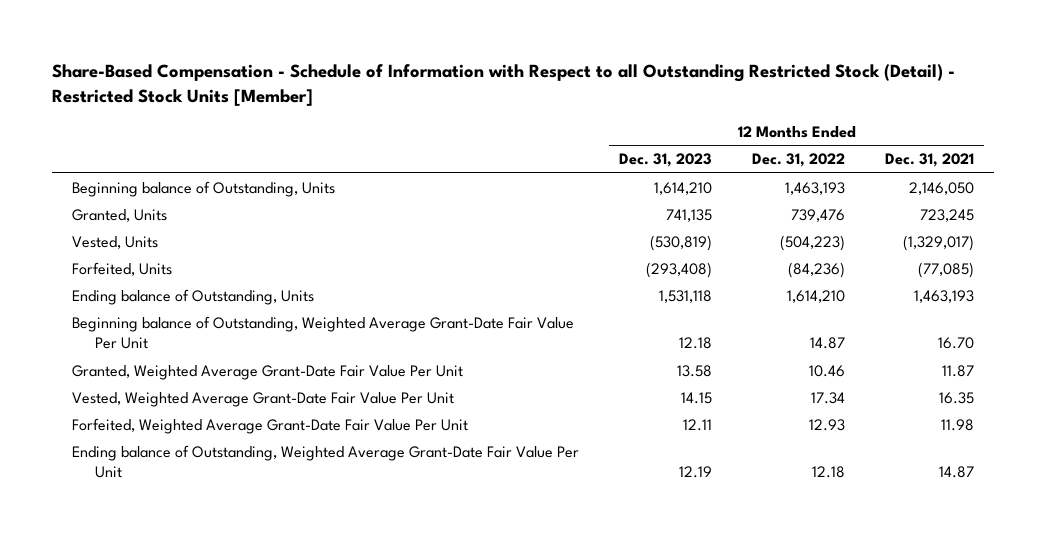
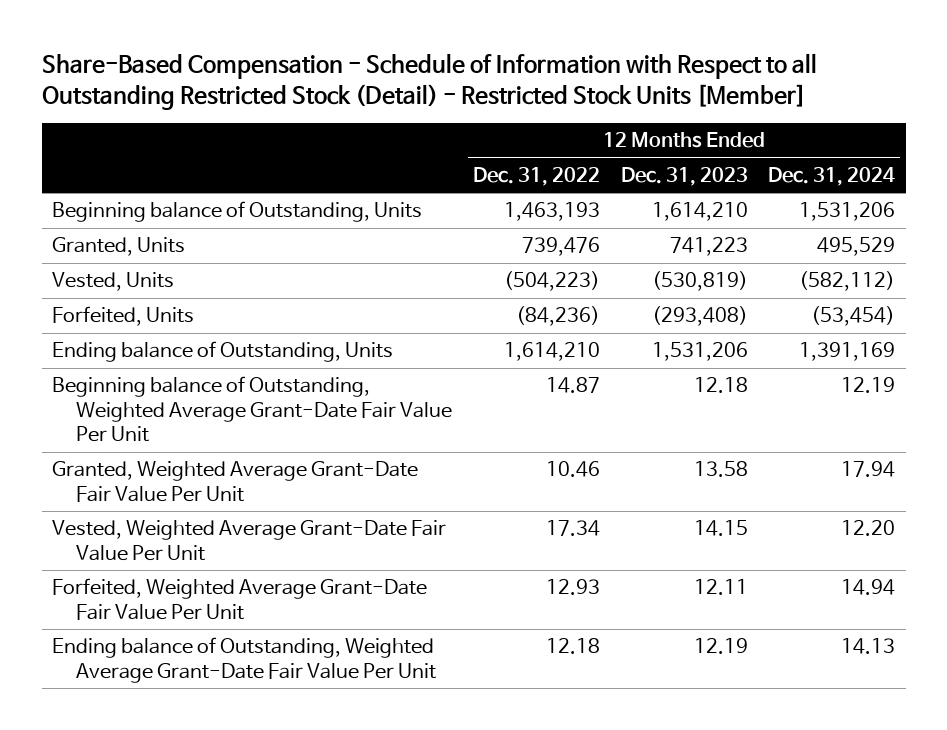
- | 12 Months Ended Dec. 31, 2023 | 12 Months Ended Dec. 31, 2022 | 12 Months Ended Dec. 31, 2021
+ | 12 Months Ended Dec. 31, 2022 | 12 Months Ended Dec. 31, 2023 | 12 Months Ended Dec. 31, 2024
- Granted, Units | 741,135 | 739,476 | 723,245
+ Granted, Units | 739,476 | 741,223 | 495,529
- Ending balance of Outstanding, Units | 1,531,118 | 1,614,210 | 1,463,193
+ Ending balance of Outstanding, Units | 1,614,210 | 1,531,206 | 1,391,169

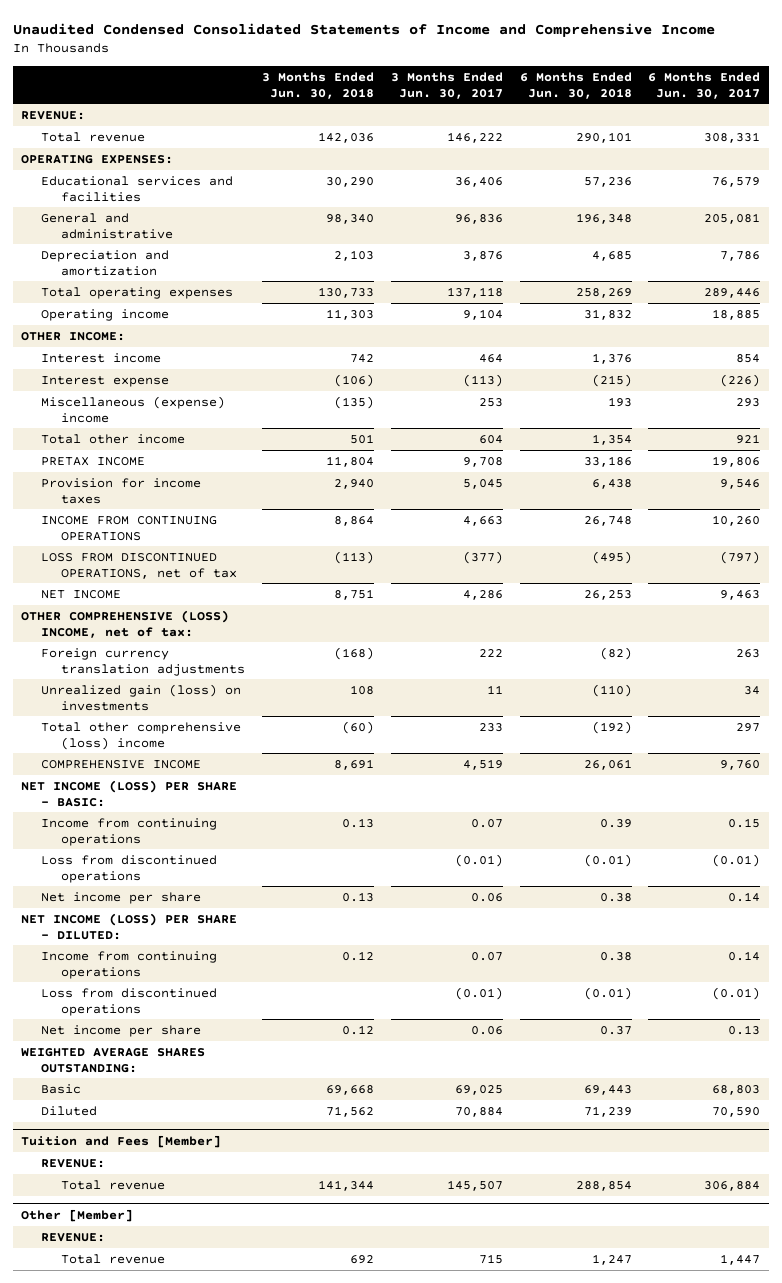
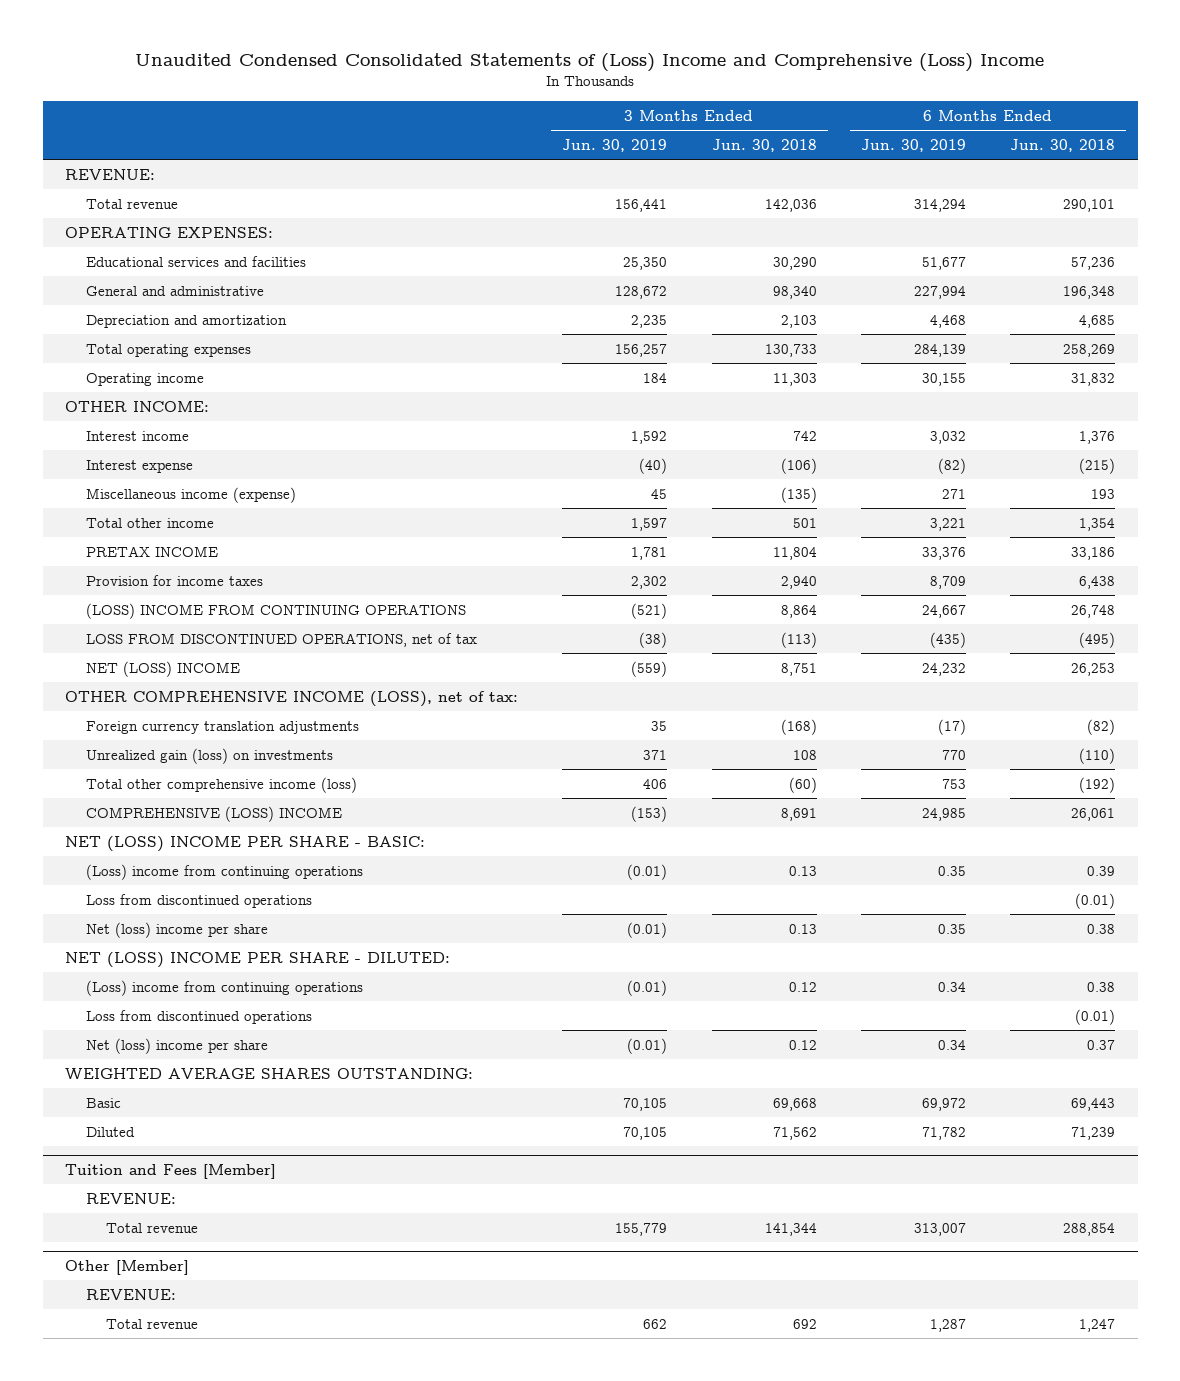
- Unaudited Condensed Consolidated Statements of Income and Comprehensive Income
+ Unaudited Condensed Consolidated Statements of (Loss) Income and Comprehensive (Loss) Income
- | 3 Months Ended Jun. 30, 2018 | 3 Months Ended Jun. 30, 2017 | 6 Months Ended Jun. 30, 2018 | 6 Months Ended Jun. 30, 2017
+ | 3 Months Ended Jun. 30, 2019 | 3 Months Ended Jun. 30, 2018 | 6 Months Ended Jun. 30, 2019 | 6 Months Ended Jun. 30, 2018
- Miscellaneous (expense) income | (135) | 253 | 193 | 293
+ Miscellaneous income (expense) | 45 | (135) | 271 | 193
- INCOME FROM CONTINUING OPERATIONS | 8,864 | 4,663 | 26,748 | 10,260
+ (LOSS) INCOME FROM CONTINUING OPERATIONS | (521) | 8,864 | 24,667 | 26,748
- NET INCOME | 8,751 | 4,286 | 26,253 | 9,463
- OTHER COMPREHENSIVE (LOSS) INCOME, net of tax:
+ NET (LOSS) INCOME | (559) | 8,751 | 24,232 | 26,253
+ OTHER COMPREHENSIVE INCOME (LOSS), net of tax:
- Total other comprehensive (loss) income | (60) | 233 | (192) | 297
- COMPREHENSIVE INCOME | 8,691 | 4,519 | 26,061 | 9,760
- NET INCOME (LOSS) PER SHARE - BASIC:
- Income from continuing operations | 0.13 | 0.07 | 0.39 | 0.15
+ Total other comprehensive income (loss) | 406 | (60) | 753 | (192)
+ COMPREHENSIVE (LOSS) INCOME | (153) | 8,691 | 24,985 | 26,061
+ NET (LOSS) INCOME PER SHARE - BASIC:
+ (Loss) income from continuing operations | (0.01) | 0.13 | 0.35 | 0.39
- Net income per share | 0.13 | 0.06 | 0.38 | 0.14
- NET INCOME (LOSS) PER SHARE - DILUTED:
- Income from continuing operations | 0.12 | 0.07 | 0.38 | 0.14
+ Net (loss) income per share | (0.01) | 0.13 | 0.35 | 0.38
+ NET (LOSS) INCOME PER SHARE - DILUTED:
+ (Loss) income from continuing operations | (0.01) | 0.12 | 0.34 | 0.38
- Net income per share | 0.12 | 0.06 | 0.37 | 0.13
+ Net (loss) income per share | (0.01) | 0.12 | 0.34 | 0.37

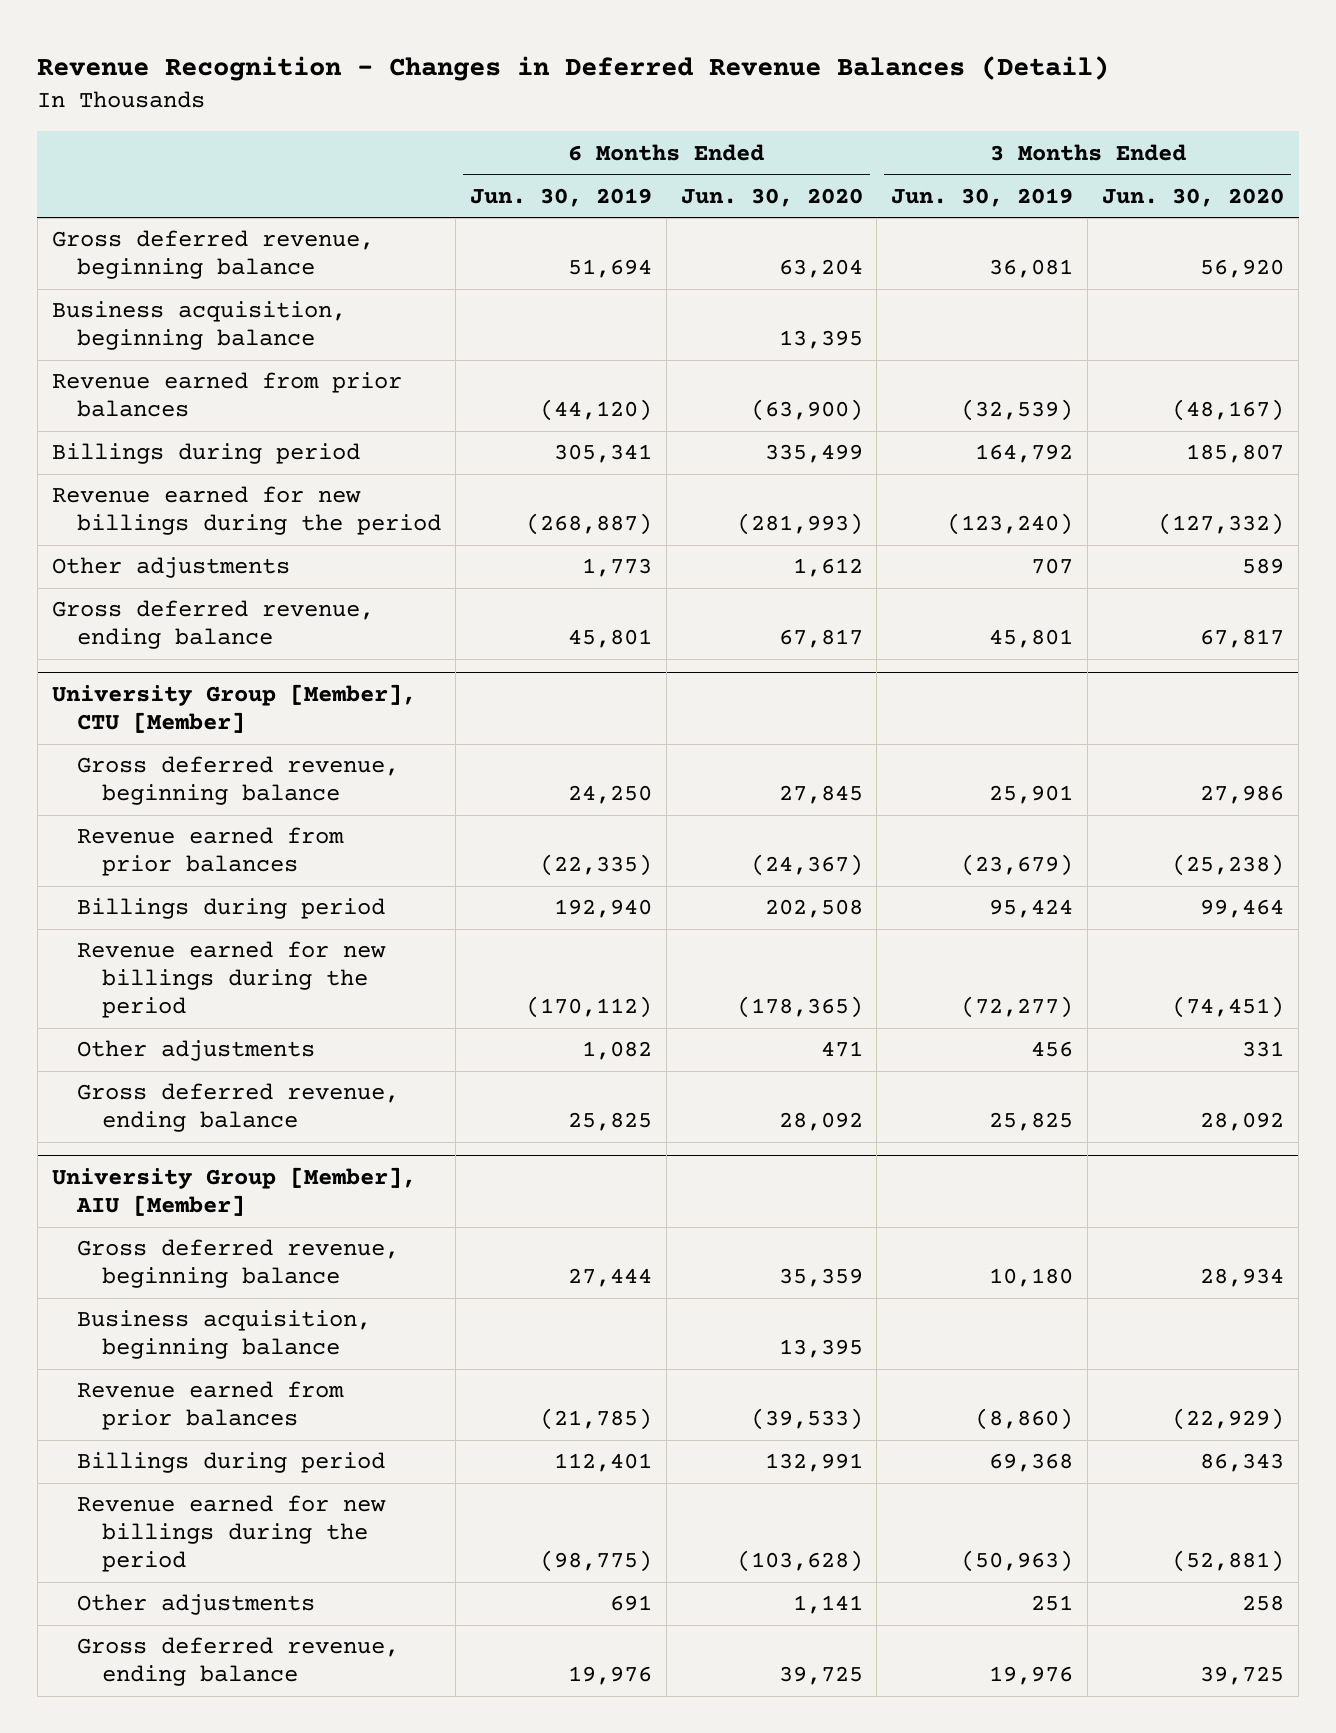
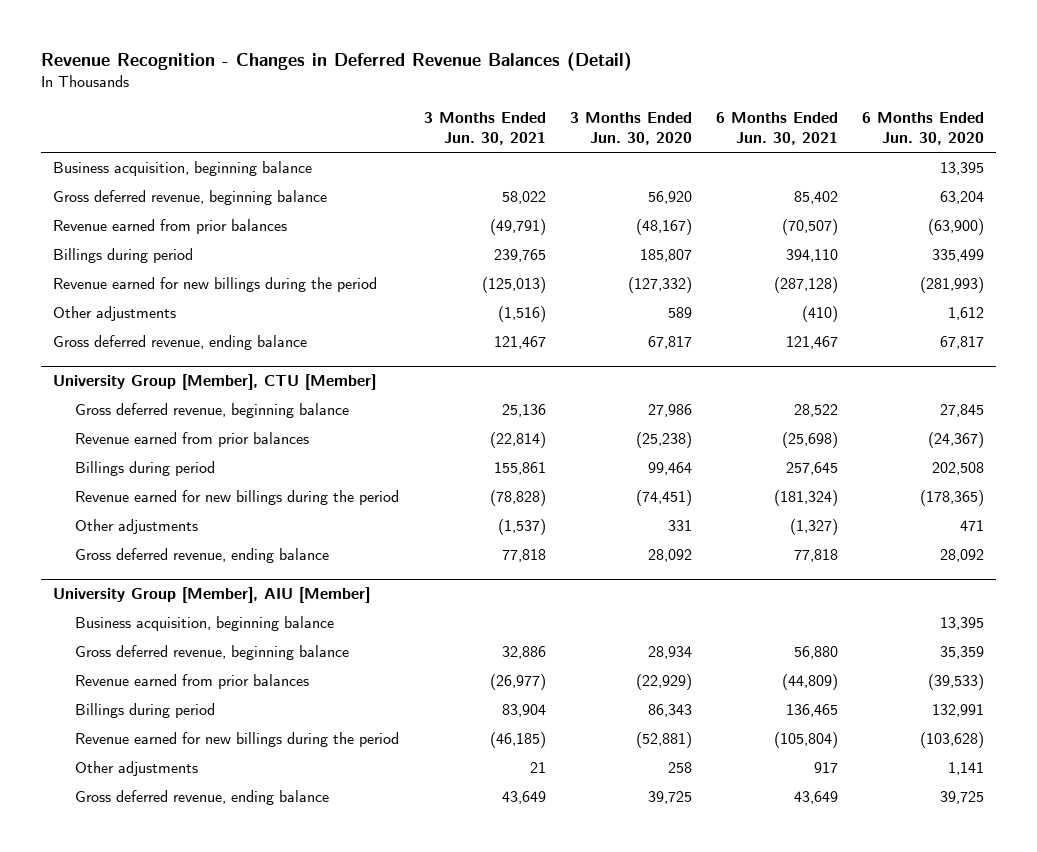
- | 6 Months Ended Jun. 30, 2019 | 6 Months Ended Jun. 30, 2020 | 3 Months Ended Jun. 30, 2019 | 3 Months Ended Jun. 30, 2020
+ | 3 Months Ended Jun. 30, 2021 | 3 Months Ended Jun. 30, 2020 | 6 Months Ended Jun. 30, 2021 | 6 Months Ended Jun. 30, 2020
moved down: Gross deferred revenue, beginning balance | 58,022 | 56,920 | 85,402 | 63,204
@ University Group [Member], AIU [Member]
moved down: Gross deferred revenue, beginning balance | 32,886 | 28,934 | 56,880 | 35,359

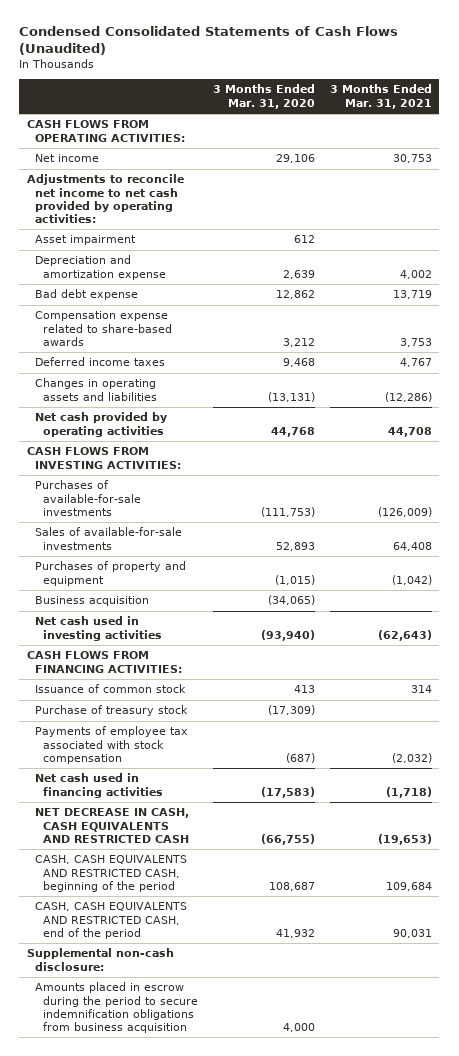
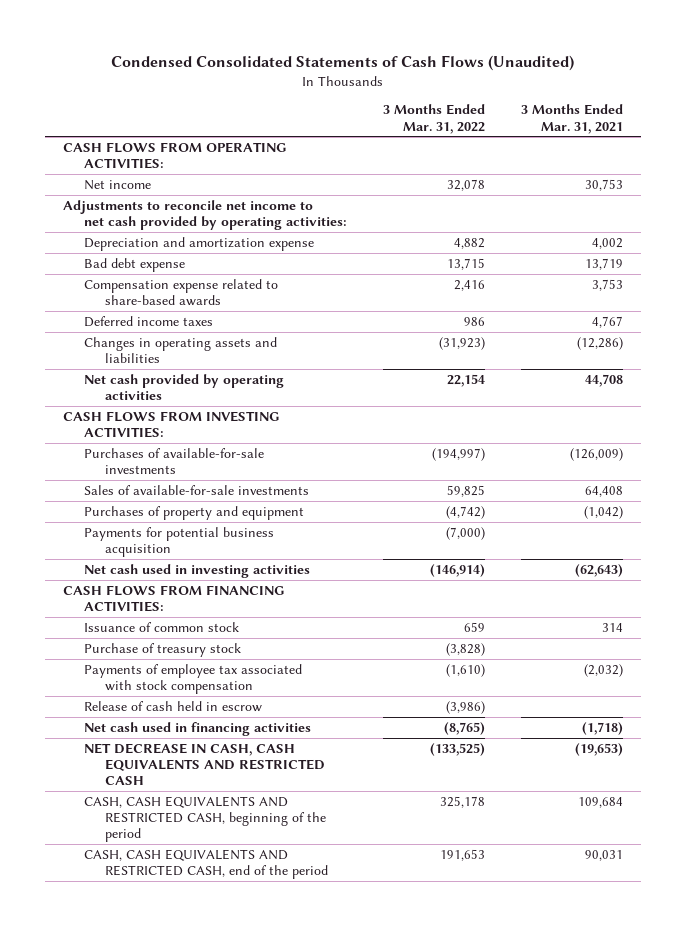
- | 3 Months Ended Mar. 31, 2020 | 3 Months Ended Mar. 31, 2021
+ | 3 Months Ended Mar. 31, 2022 | 3 Months Ended Mar. 31, 2021
- Asset impairment | 612 |
- Business acquisition | (34,065) |
+ Payments for potential business acquisition | (7,000) |
+ Release of cash held in escrow | (3,986) |
- Supplemental non-cash disclosure:
- Amounts placed in escrow during the period to secure indemnification obligations from business acquisition | 4,000 |

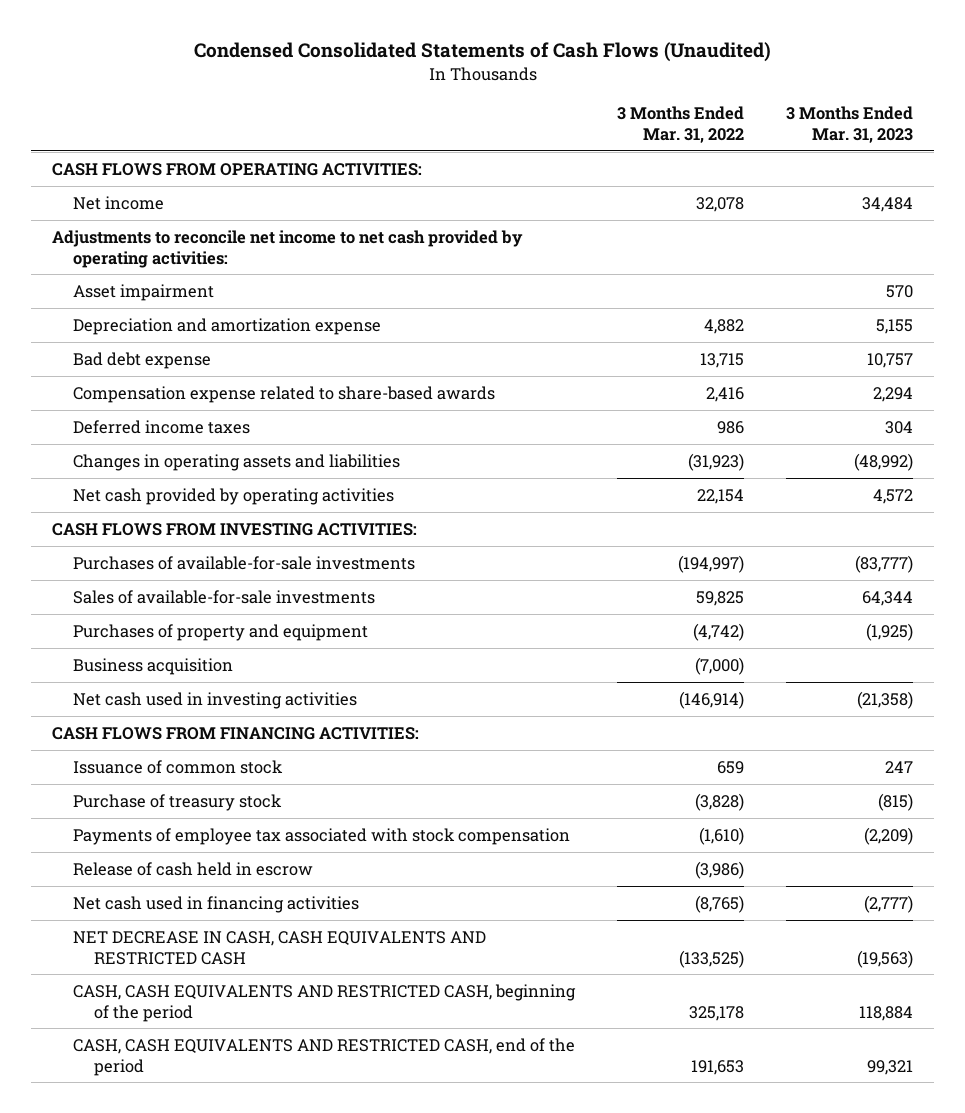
- | 3 Months Ended Mar. 31, 2022 | 3 Months Ended Mar. 31, 2021
+ | 3 Months Ended Mar. 31, 2022 | 3 Months Ended Mar. 31, 2023
+ Asset impairment | | 570
- Payments for potential business acquisition | (7,000) |
+ Business acquisition | (7,000) |

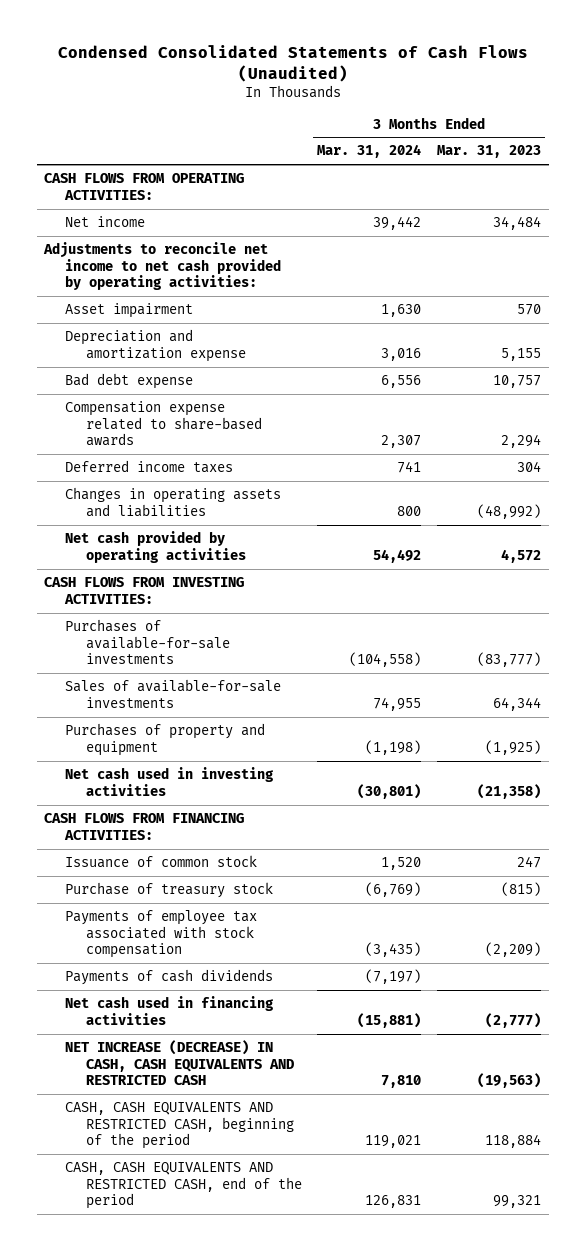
- | 3 Months Ended Mar. 31, 2022 | 3 Months Ended Mar. 31, 2023
+ | 3 Months Ended Mar. 31, 2024 | 3 Months Ended Mar. 31, 2023
- Business acquisition | (7,000) |
- Release of cash held in escrow | (3,986) |
+ Payments of cash dividends | (7,197) |
- NET DECREASE IN CASH, CASH EQUIVALENTS AND RESTRICTED CASH | (133,525) | (19,563)
+ NET INCREASE (DECREASE) IN CASH, CASH EQUIVALENTS AND RESTRICTED CASH | 7,810 | (19,563)

